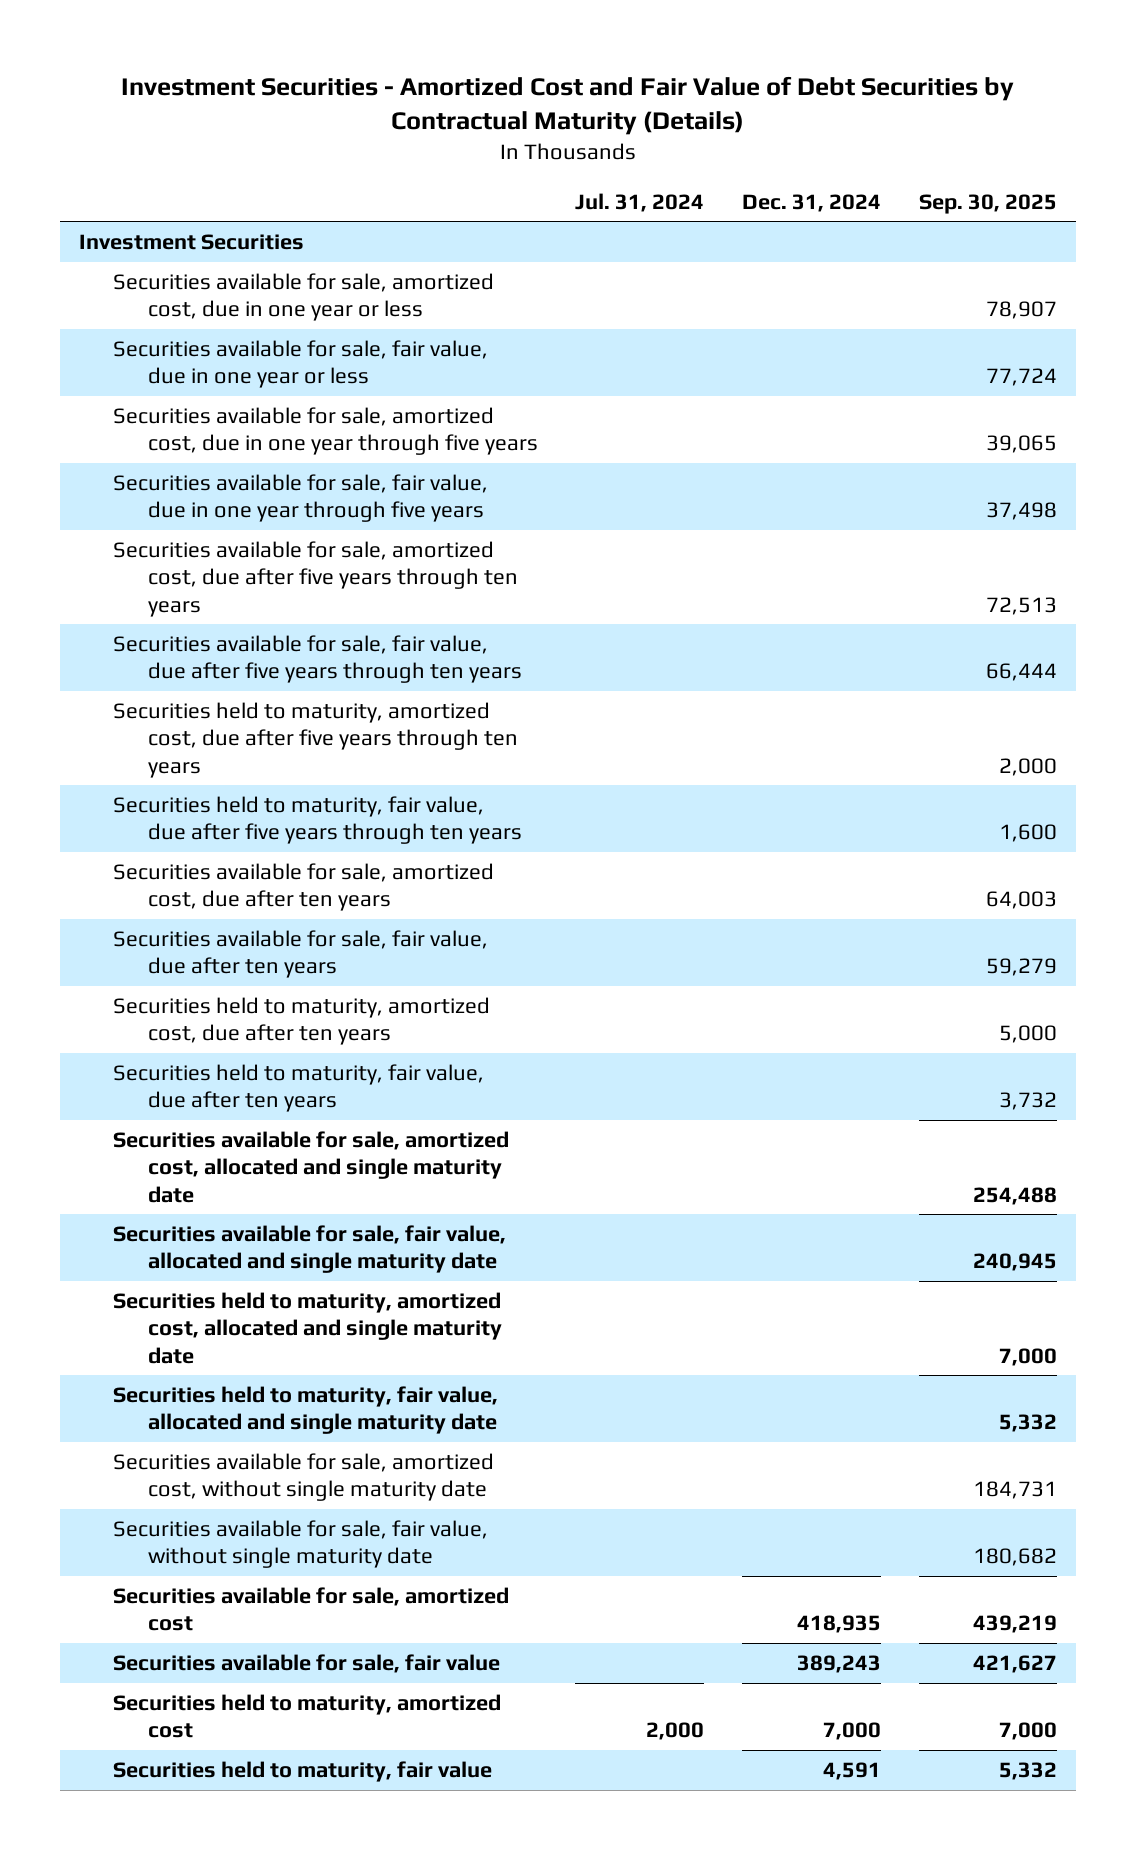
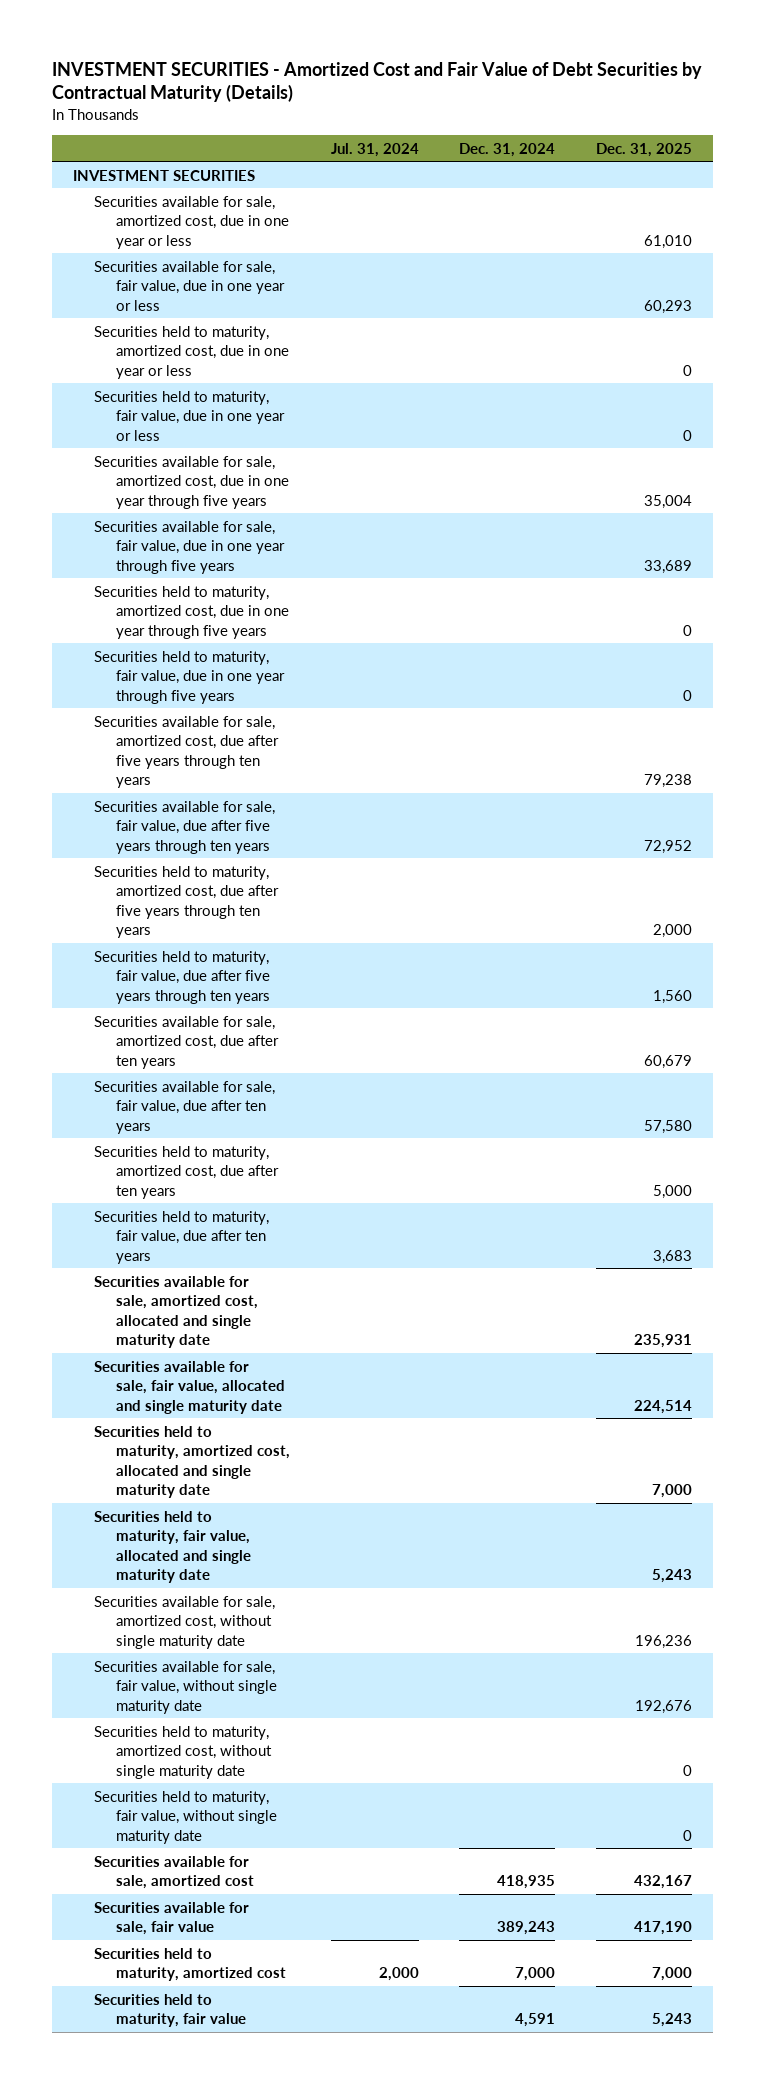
- Investment Securities - Amortized Cost and Fair Value of Debt Securities by Contractual Maturity (Details)
+ INVESTMENT SECURITIES - Amortized Cost and Fair Value of Debt Securities by Contractual Maturity (Details)
- | Jul. 31, 2024 | Dec. 31, 2024 | Sep. 30, 2025
+ | Jul. 31, 2024 | Dec. 31, 2024 | Dec. 31, 2025
- Investment Securities
+ INVESTMENT SECURITIES
+ Securities held to maturity, amortized cost, due in one year or less | | | 0
+ Securities held to maturity, fair value, due in one year or less | | | 0
+ Securities held to maturity, amortized cost, due in one year through five years | | | 0
+ Securities held to maturity, fair value, due in one year through five years | | | 0
+ Securities held to maturity, amortized cost, without single maturity date | | | 0
+ Securities held to maturity, fair value, without single maturity date | | | 0

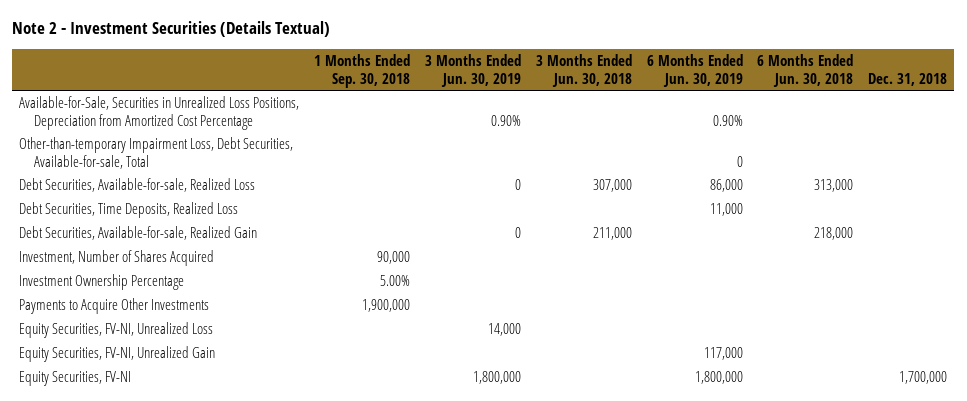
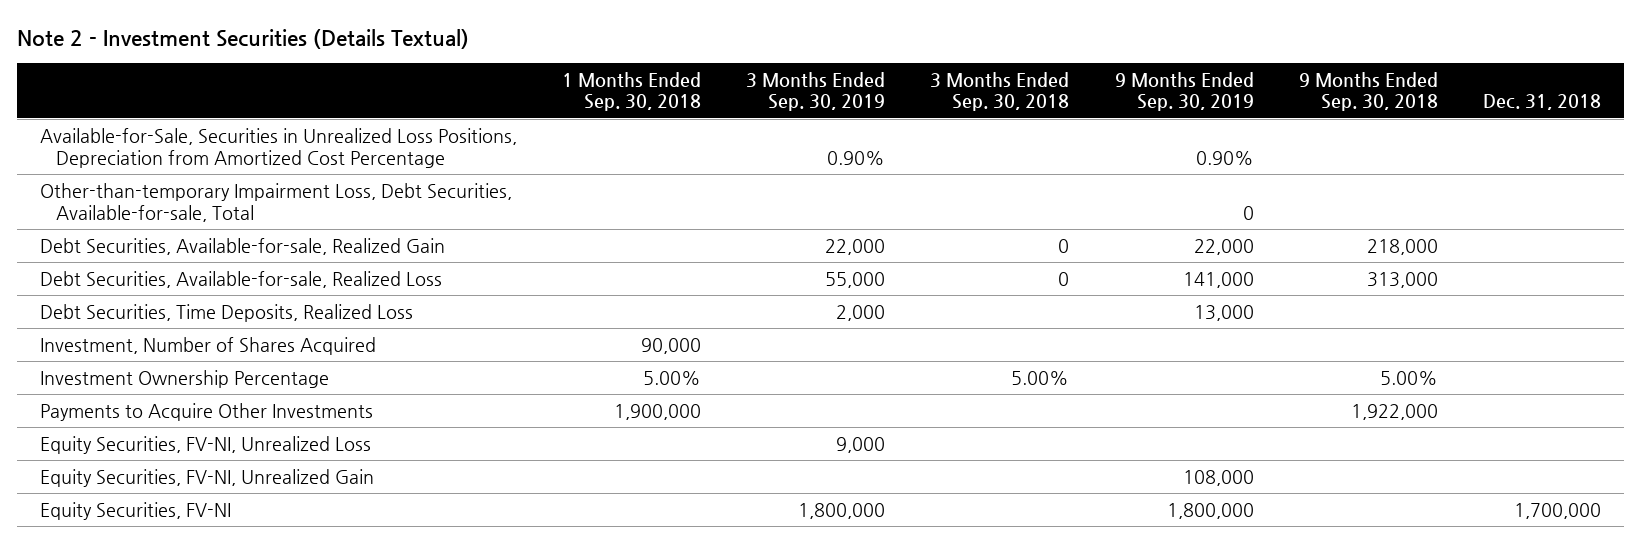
- | 1 Months Ended Sep. 30, 2018 | 3 Months Ended Jun. 30, 2019 | 3 Months Ended Jun. 30, 2018 | 6 Months Ended Jun. 30, 2019 | 6 Months Ended Jun. 30, 2018 | Dec. 31, 2018
+ | 1 Months Ended Sep. 30, 2018 | 3 Months Ended Sep. 30, 2019 | 3 Months Ended Sep. 30, 2018 | 9 Months Ended Sep. 30, 2019 | 9 Months Ended Sep. 30, 2018 | Dec. 31, 2018
moved up: Debt Securities, Available-for-sale, Realized Gain | | 22,000 | 0 | 22,000 | 218,000 |

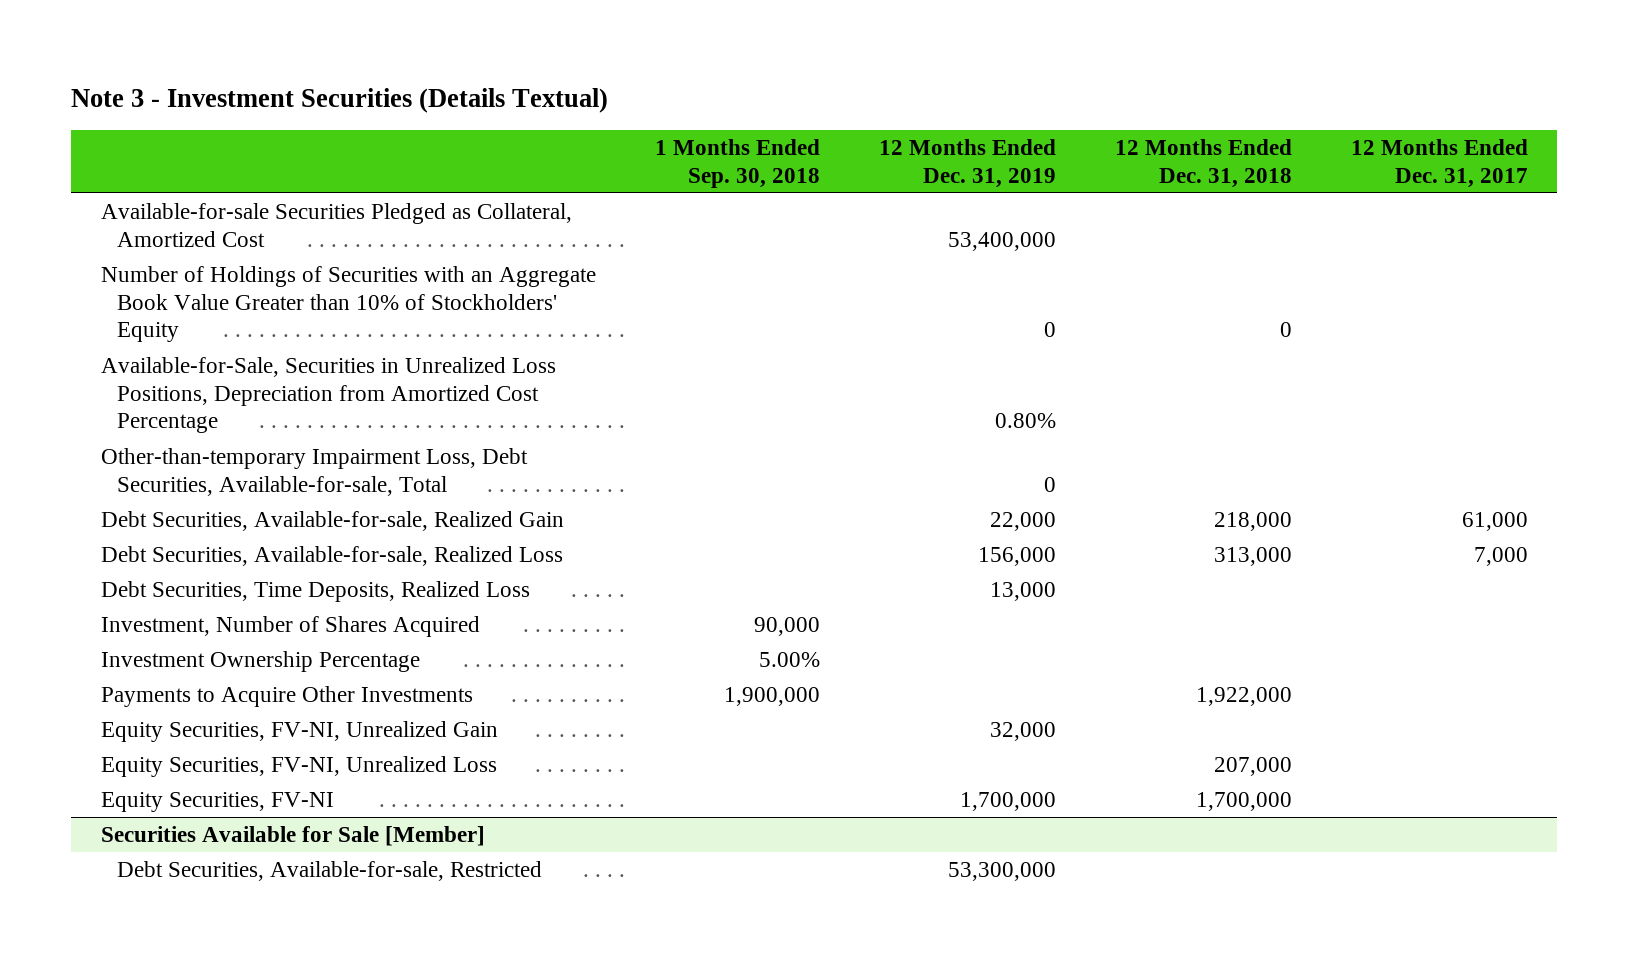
- Note 2 - Investment Securities (Details Textual)
+ Note 3 - Investment Securities (Details Textual)
- | 1 Months Ended Sep. 30, 2018 | 3 Months Ended Sep. 30, 2019 | 3 Months Ended Sep. 30, 2018 | 9 Months Ended Sep. 30, 2019 | 9 Months Ended Sep. 30, 2018 | Dec. 31, 2018
+ | 1 Months Ended Sep. 30, 2018 | 12 Months Ended Dec. 31, 2019 | 12 Months Ended Dec. 31, 2018 | 12 Months Ended Dec. 31, 2017
+ Available-for-sale Securities Pledged as Collateral, Amortized Cost | | 53,400,000 | |
+ Number of Holdings of Securities with an Aggregate Book Value Greater than 10% of Stockholders' Equity | | 0 | 0 |
moved down: Equity Securities, FV-NI, Unrealized Loss | | | 207,000 |
+ Securities Available for Sale [Member]
+ Debt Securities, Available-for-sale, Restricted | | 53,300,000 | |

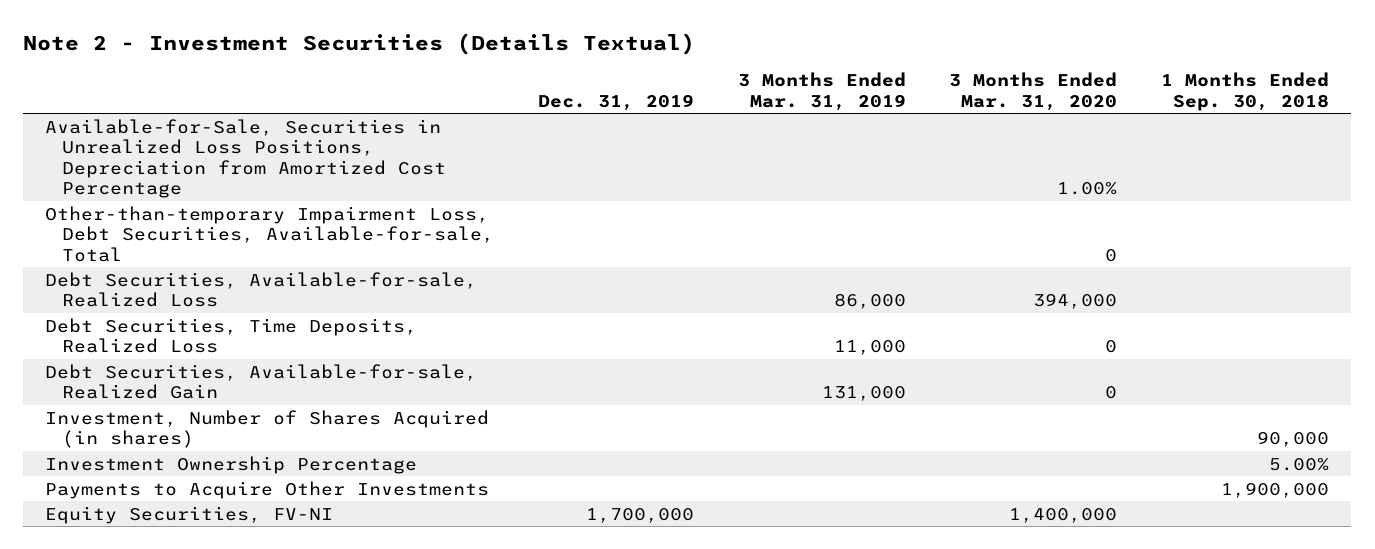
- Note 3 - Investment Securities (Details Textual)
+ Note 2 - Investment Securities (Details Textual)
- | 1 Months Ended Sep. 30, 2018 | 12 Months Ended Dec. 31, 2019 | 12 Months Ended Dec. 31, 2018 | 12 Months Ended Dec. 31, 2017
+ | Dec. 31, 2019 | 3 Months Ended Mar. 31, 2019 | 3 Months Ended Mar. 31, 2020 | 1 Months Ended Sep. 30, 2018
- Available-for-sale Securities Pledged as Collateral, Amortized Cost | | 53,400,000 | |
- Number of Holdings of Securities with an Aggregate Book Value Greater than 10% of Stockholders' Equity | | 0 | 0 |
- Investment, Number of Shares Acquired | 90,000 | | |
moved down: Debt Securities, Available-for-sale, Realized Gain | | 131,000 | 0 |
+ Investment, Number of Shares Acquired (in shares) | | | | 90,000
- Equity Securities, FV-NI, Unrealized Gain | | 32,000 | |
- Equity Securities, FV-NI, Unrealized Loss | | | 207,000 |
- Securities Available for Sale [Member]
- Debt Securities, Available-for-sale, Restricted | | 53,300,000 | |

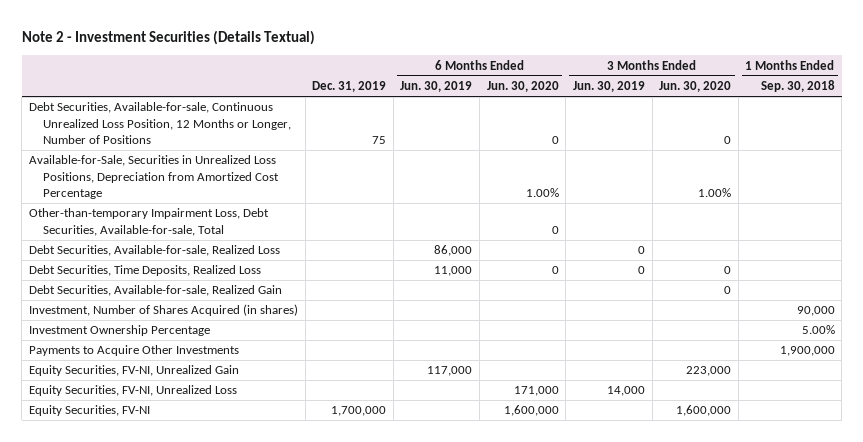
- | Dec. 31, 2019 | 3 Months Ended Mar. 31, 2019 | 3 Months Ended Mar. 31, 2020 | 1 Months Ended Sep. 30, 2018
+ | Dec. 31, 2019 | 6 Months Ended Jun. 30, 2019 | 6 Months Ended Jun. 30, 2020 | 3 Months Ended Jun. 30, 2019 | 3 Months Ended Jun. 30, 2020 | 1 Months Ended Sep. 30, 2018
+ Debt Securities, Available-for-sale, Continuous Unrealized Loss Position, 12 Months or Longer, Number of Positions | 75 | | 0 | | 0 |
+ Equity Securities, FV-NI, Unrealized Gain | | 117,000 | | | 223,000 |
+ Equity Securities, FV-NI, Unrealized Loss | | | 171,000 | 14,000 | |

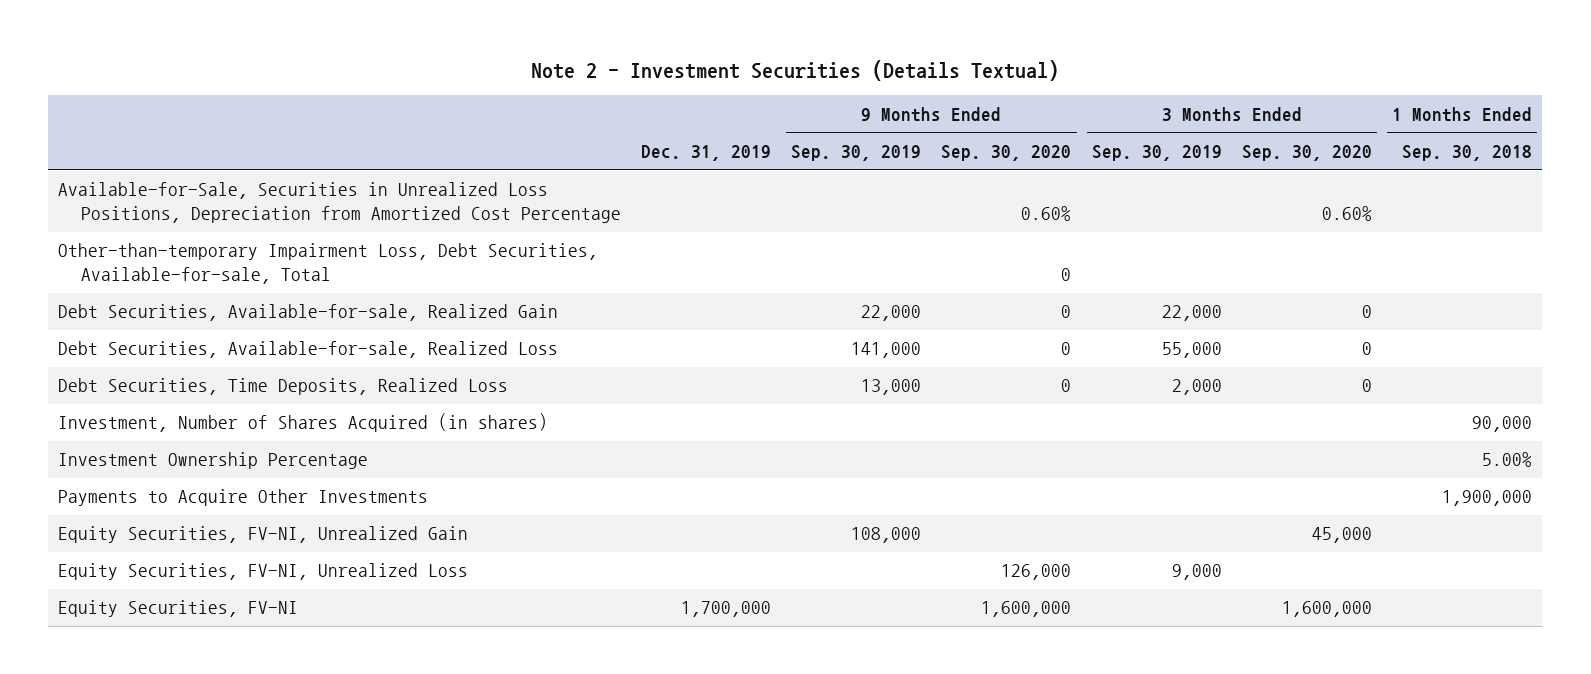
- | Dec. 31, 2019 | 6 Months Ended Jun. 30, 2019 | 6 Months Ended Jun. 30, 2020 | 3 Months Ended Jun. 30, 2019 | 3 Months Ended Jun. 30, 2020 | 1 Months Ended Sep. 30, 2018
+ | Dec. 31, 2019 | 9 Months Ended Sep. 30, 2019 | 9 Months Ended Sep. 30, 2020 | 3 Months Ended Sep. 30, 2019 | 3 Months Ended Sep. 30, 2020 | 1 Months Ended Sep. 30, 2018
- Debt Securities, Available-for-sale, Continuous Unrealized Loss Position, 12 Months or Longer, Number of Positions | 75 | | 0 | | 0 |
moved up: Debt Securities, Available-for-sale, Realized Gain | | 22,000 | 0 | 22,000 | 0 |

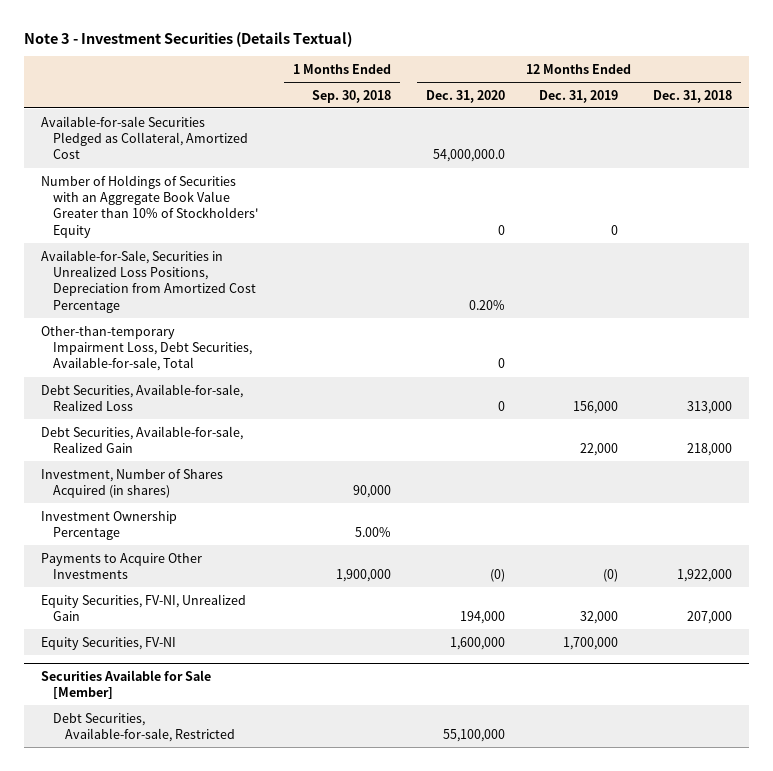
- Note 2 - Investment Securities (Details Textual)
+ Note 3 - Investment Securities (Details Textual)
- | Dec. 31, 2019 | 9 Months Ended Sep. 30, 2019 | 9 Months Ended Sep. 30, 2020 | 3 Months Ended Sep. 30, 2019 | 3 Months Ended Sep. 30, 2020 | 1 Months Ended Sep. 30, 2018
+ | 1 Months Ended Sep. 30, 2018 | 12 Months Ended Dec. 31, 2020 | 12 Months Ended Dec. 31, 2019 | 12 Months Ended Dec. 31, 2018
+ Available-for-sale Securities Pledged as Collateral, Amortized Cost | | 54,000,000.0 | |
+ Number of Holdings of Securities with an Aggregate Book Value Greater than 10% of Stockholders' Equity | | 0 | 0 |
- Debt Securities, Time Deposits, Realized Loss | | 13,000 | 0 | 2,000 | 0 |
moved down: Debt Securities, Available-for-sale, Realized Gain | | | 22,000 | 218,000
- Equity Securities, FV-NI, Unrealized Loss | | | 126,000 | 9,000 | |
+ Securities Available for Sale [Member]
+ Debt Securities, Available-for-sale, Restricted | | 55,100,000 | |

